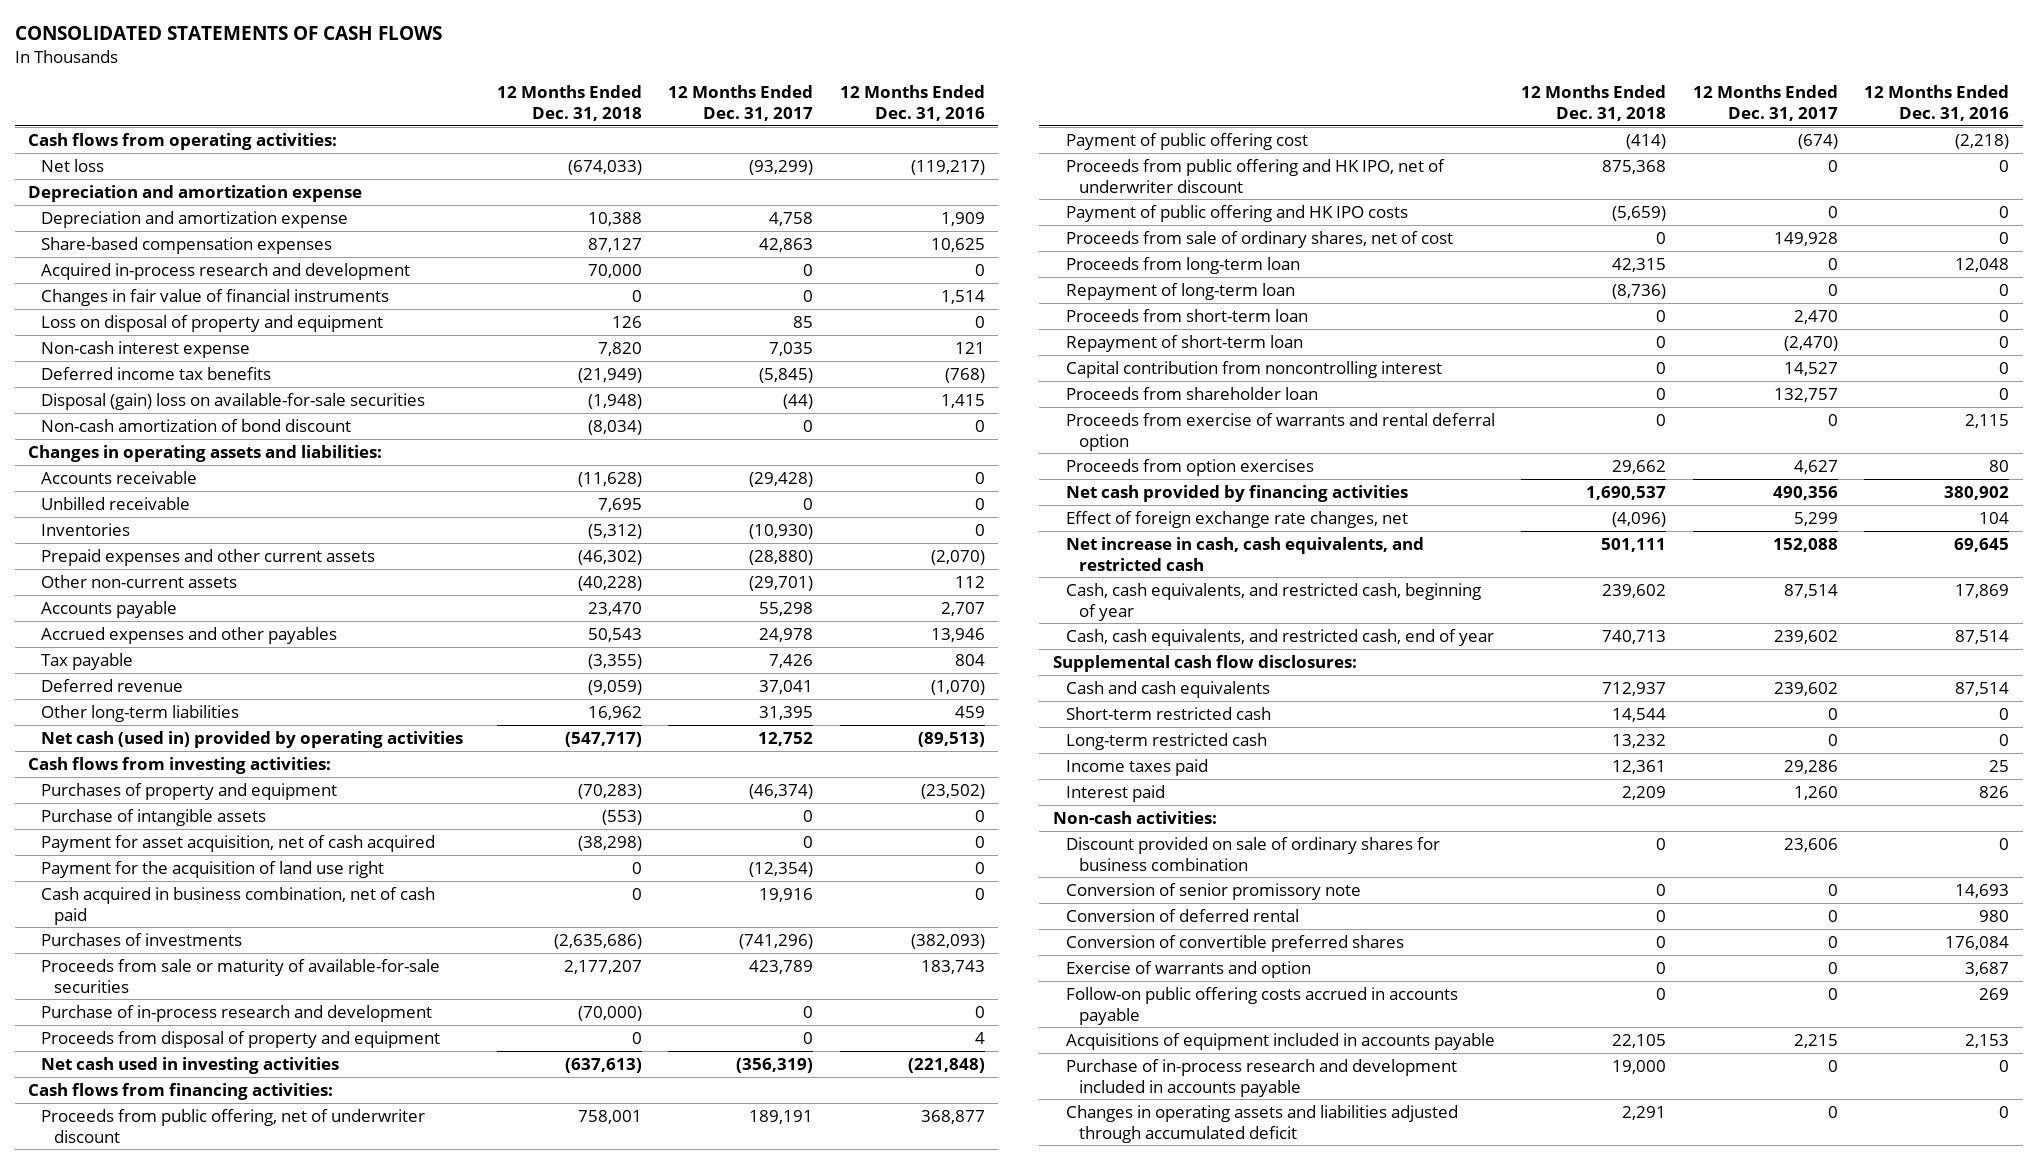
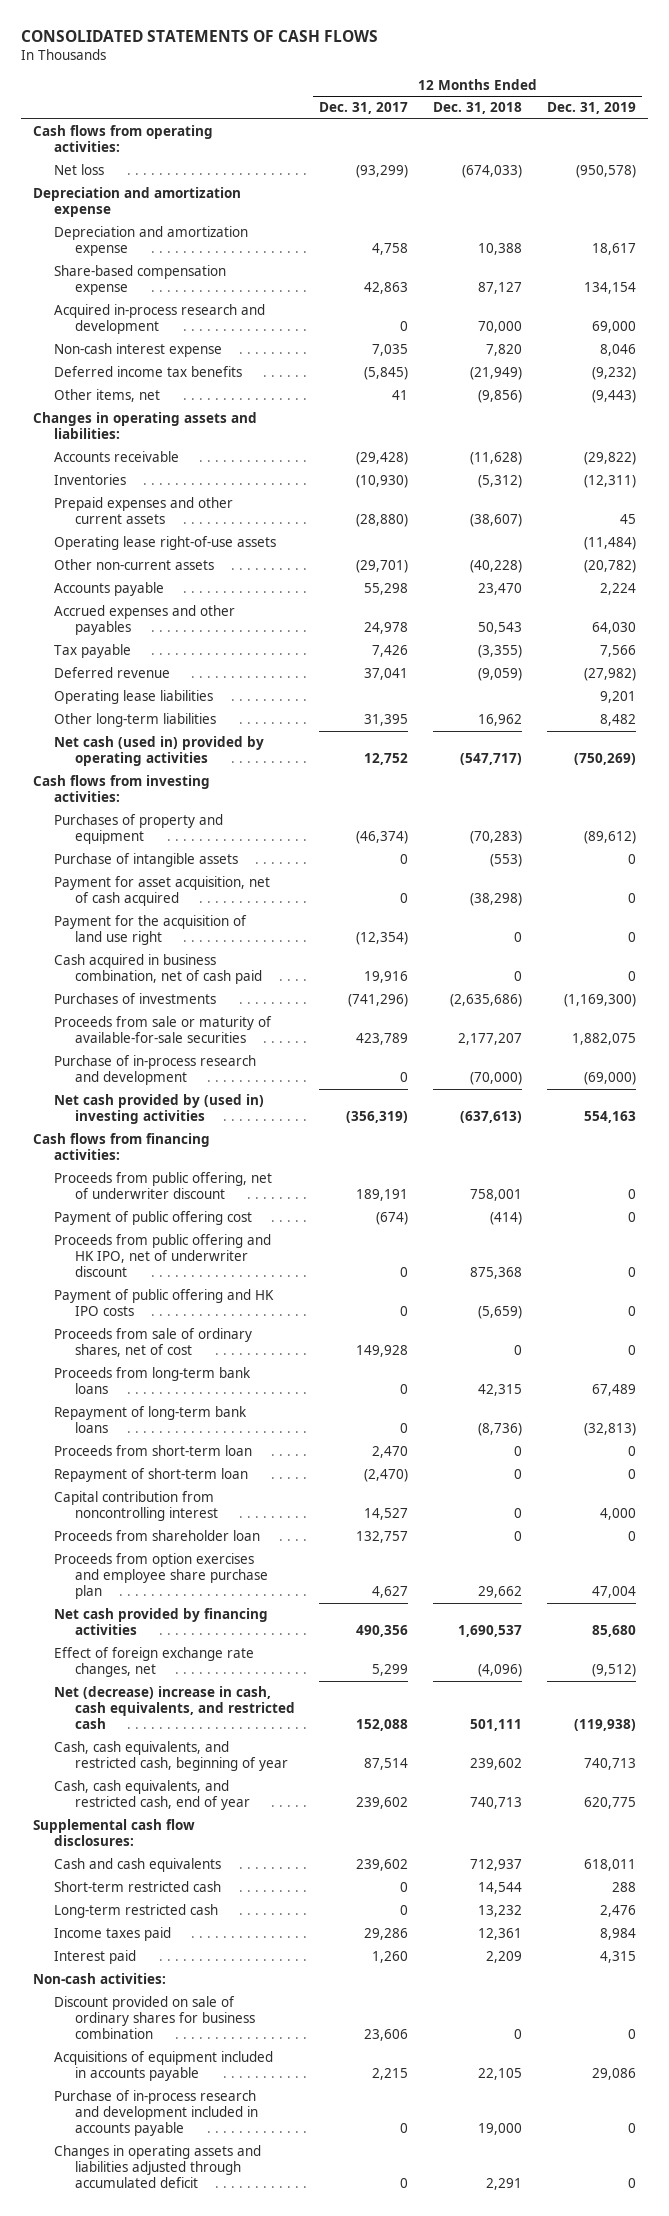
- | 12 Months Ended Dec. 31, 2018 | 12 Months Ended Dec. 31, 2017 | 12 Months Ended Dec. 31, 2016
+ | 12 Months Ended Dec. 31, 2017 | 12 Months Ended Dec. 31, 2018 | 12 Months Ended Dec. 31, 2019
- Share-based compensation expenses | 87,127 | 42,863 | 10,625
+ Share-based compensation expense | 42,863 | 87,127 | 134,154
- Changes in fair value of financial instruments | 0 | 0 | 1,514
- Loss on disposal of property and equipment | 126 | 85 | 0
- Disposal (gain) loss on available-for-sale securities | (1,948) | (44) | 1,415
- Non-cash amortization of bond discount | (8,034) | 0 | 0
+ Other items, net | 41 | (9,856) | (9,443)
- Unbilled receivable | 7,695 | 0 | 0
- Prepaid expenses and other current assets | (46,302) | (28,880) | (2,070)
+ Prepaid expenses and other current assets | (28,880) | (38,607) | 45
+ Operating lease right-of-use assets | | | (11,484)
+ Operating lease liabilities | | | 9,201
- Proceeds from disposal of property and equipment | 0 | 0 | 4
- Net cash used in investing activities | (637,613) | (356,319) | (221,848)
+ Net cash provided by (used in) investing activities | (356,319) | (637,613) | 554,163
- Proceeds from long-term loan | 42,315 | 0 | 12,048
- Repayment of long-term loan | (8,736) | 0 | 0
+ Proceeds from long-term bank loans | 0 | 42,315 | 67,489
+ Repayment of long-term bank loans | 0 | (8,736) | (32,813)
- Proceeds from exercise of warrants and rental deferral option | 0 | 0 | 2,115
- Proceeds from option exercises | 29,662 | 4,627 | 80
+ Proceeds from option exercises and employee share purchase plan | 4,627 | 29,662 | 47,004
- Net increase in cash, cash equivalents, and restricted cash | 501,111 | 152,088 | 69,645
+ Net (decrease) increase in cash, cash equivalents, and restricted cash | 152,088 | 501,111 | (119,938)
- Conversion of senior promissory note | 0 | 0 | 14,693
- Conversion of deferred rental | 0 | 0 | 980
- Conversion of convertible preferred shares | 0 | 0 | 176,084
- Exercise of warrants and option | 0 | 0 | 3,687
- Follow-on public offering costs accrued in accounts payable | 0 | 0 | 269

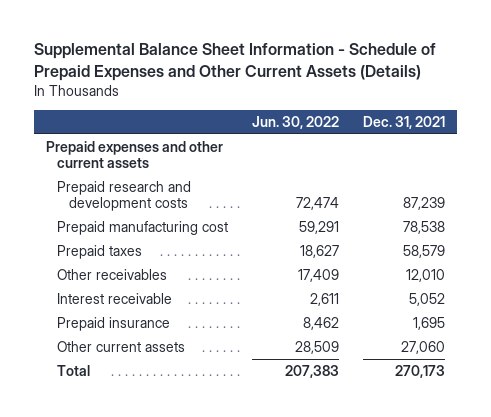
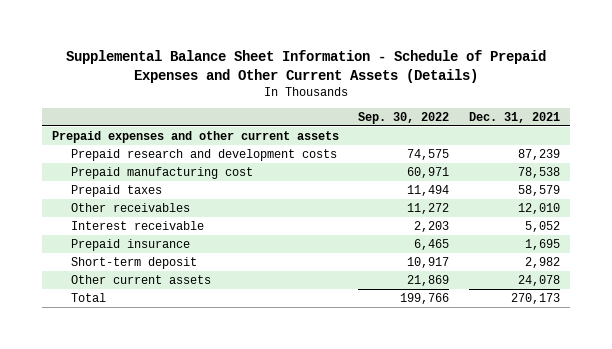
- | Jun. 30, 2022 | Dec. 31, 2021
+ | Sep. 30, 2022 | Dec. 31, 2021
- Other current assets | 28,509 | 27,060
+ Short-term deposit | 10,917 | 2,982
+ Other current assets | 21,869 | 24,078

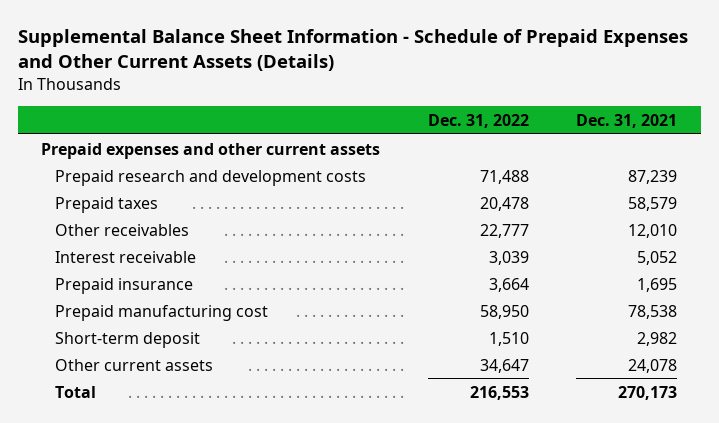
- | Sep. 30, 2022 | Dec. 31, 2021
+ | Dec. 31, 2022 | Dec. 31, 2021
moved down: Prepaid manufacturing cost | 58,950 | 78,538

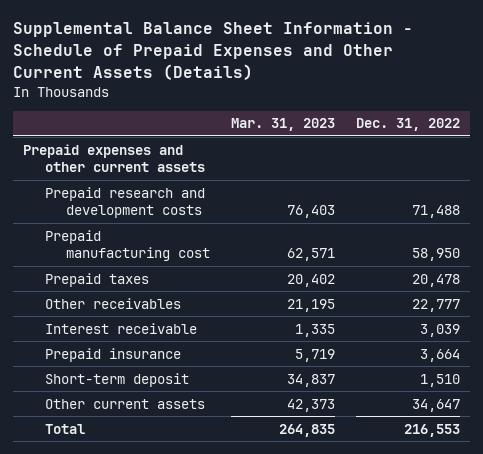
- | Dec. 31, 2022 | Dec. 31, 2021
+ | Mar. 31, 2023 | Dec. 31, 2022
moved up: Prepaid manufacturing cost | 62,571 | 58,950

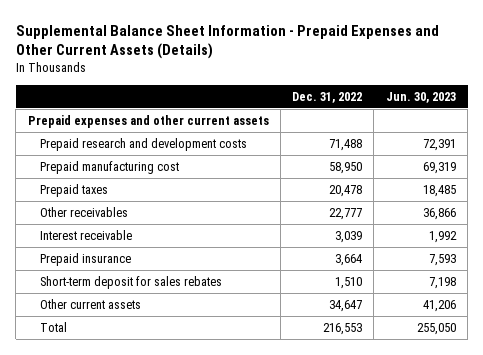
- Supplemental Balance Sheet Information - Schedule of Prepaid Expenses and Other Current Assets (Details)
+ Supplemental Balance Sheet Information - Prepaid Expenses and Other Current Assets (Details)
- | Mar. 31, 2023 | Dec. 31, 2022
+ | Dec. 31, 2022 | Jun. 30, 2023
- Short-term deposit | 34,837 | 1,510
+ Short-term deposit for sales rebates | 1,510 | 7,198

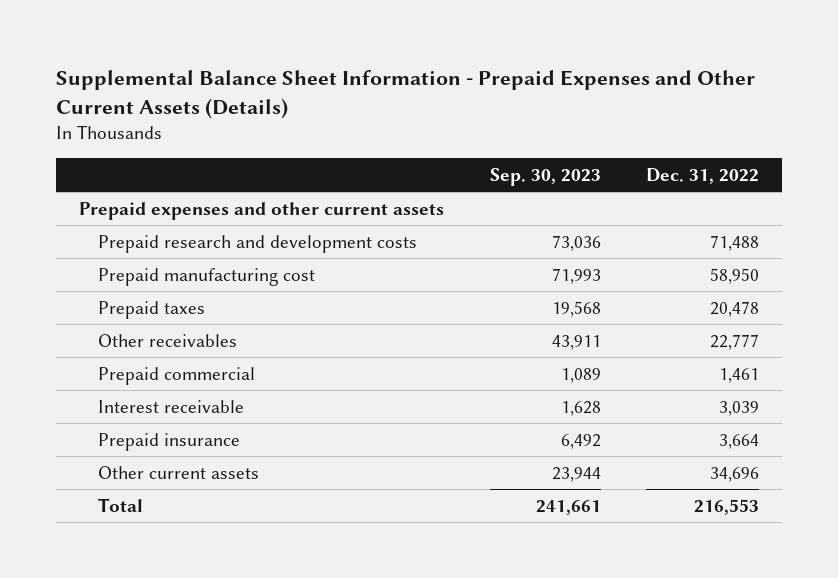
- | Dec. 31, 2022 | Jun. 30, 2023
+ | Sep. 30, 2023 | Dec. 31, 2022
+ Prepaid commercial | 1,089 | 1,461
- Short-term deposit for sales rebates | 1,510 | 7,198
- Other current assets | 34,647 | 41,206
+ Other current assets | 23,944 | 34,696

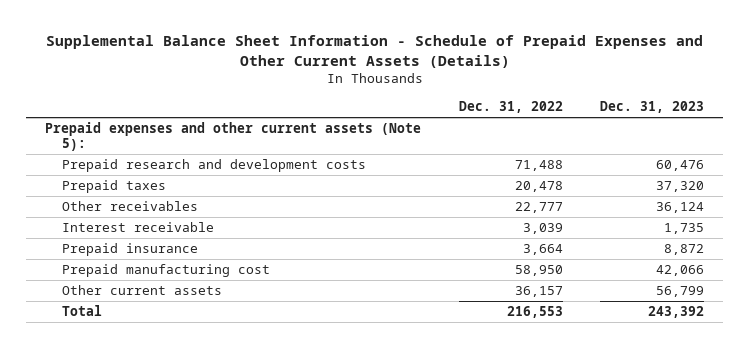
- Supplemental Balance Sheet Information - Prepaid Expenses and Other Current Assets (Details)
+ Supplemental Balance Sheet Information - Schedule of Prepaid Expenses and Other Current Assets (Details)
- | Sep. 30, 2023 | Dec. 31, 2022
+ | Dec. 31, 2022 | Dec. 31, 2023
- Prepaid expenses and other current assets
+ Prepaid expenses and other current assets (Note 5):
- Prepaid commercial | 1,089 | 1,461
- Other current assets | 23,944 | 34,696
moved down: Prepaid manufacturing cost | 58,950 | 42,066
+ Other current assets | 36,157 | 56,799

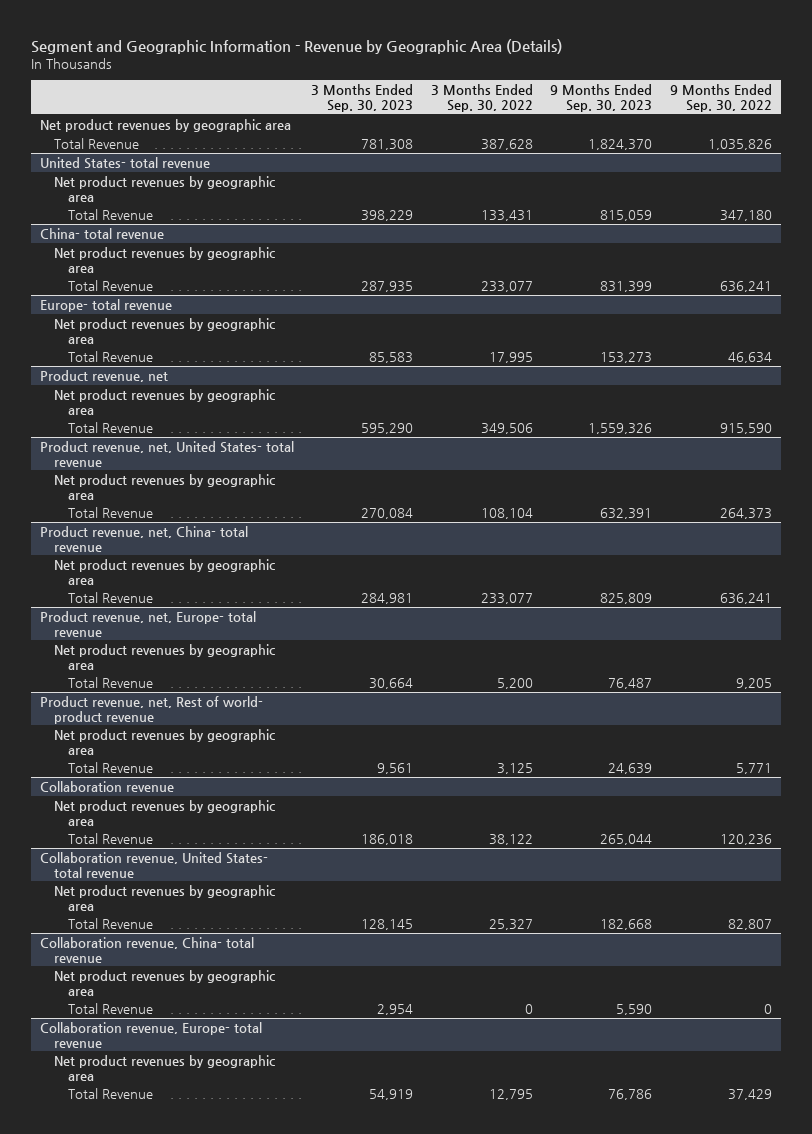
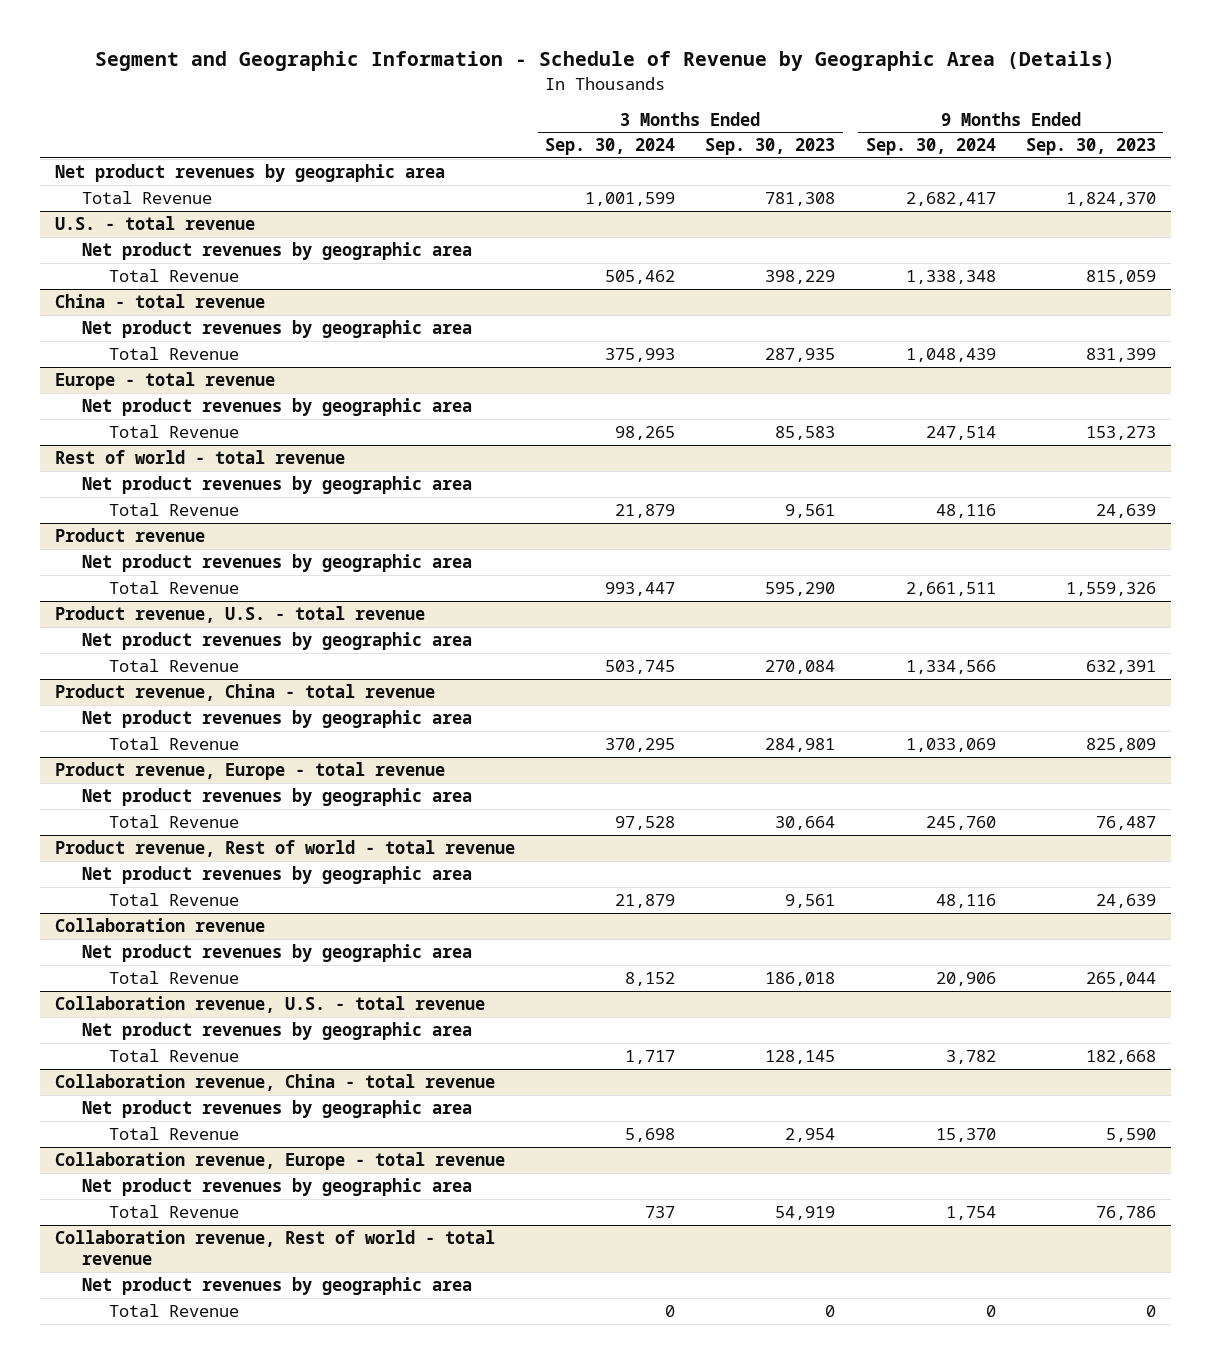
- Segment and Geographic Information - Revenue by Geographic Area (Details)
+ Segment and Geographic Information - Schedule of Revenue by Geographic Area (Details)
- | 3 Months Ended Sep. 30, 2023 | 3 Months Ended Sep. 30, 2022 | 9 Months Ended Sep. 30, 2023 | 9 Months Ended Sep. 30, 2022
+ | 3 Months Ended Sep. 30, 2024 | 3 Months Ended Sep. 30, 2023 | 9 Months Ended Sep. 30, 2024 | 9 Months Ended Sep. 30, 2023
- United States- total revenue
+ U.S. - total revenue
- China- total revenue
+ China - total revenue
- Europe- total revenue
+ Europe - total revenue
- Product revenue, net
+ Rest of world - total revenue
+ Total Revenue | 21,879 | 9,561 | 48,116 | 24,639
+ Product revenue
+ Net product revenues by geographic area
- Product revenue, net, United States- total revenue
+ Product revenue, U.S. - total revenue
- Product revenue, net, China- total revenue
+ Product revenue, China - total revenue
- Product revenue, net, Europe- total revenue
+ Product revenue, Europe - total revenue
- Product revenue, net, Rest of world- product revenue
+ Product revenue, Rest of world - total revenue
- Collaboration revenue, United States- total revenue
+ Collaboration revenue, U.S. - total revenue
- Collaboration revenue, China- total revenue
+ Collaboration revenue, China - total revenue
- Collaboration revenue, Europe- total revenue
+ Collaboration revenue, Europe - total revenue
+ Collaboration revenue, Rest of world - total revenue
+ Net product revenues by geographic area
+ Total Revenue | 0 | 0 | 0 | 0

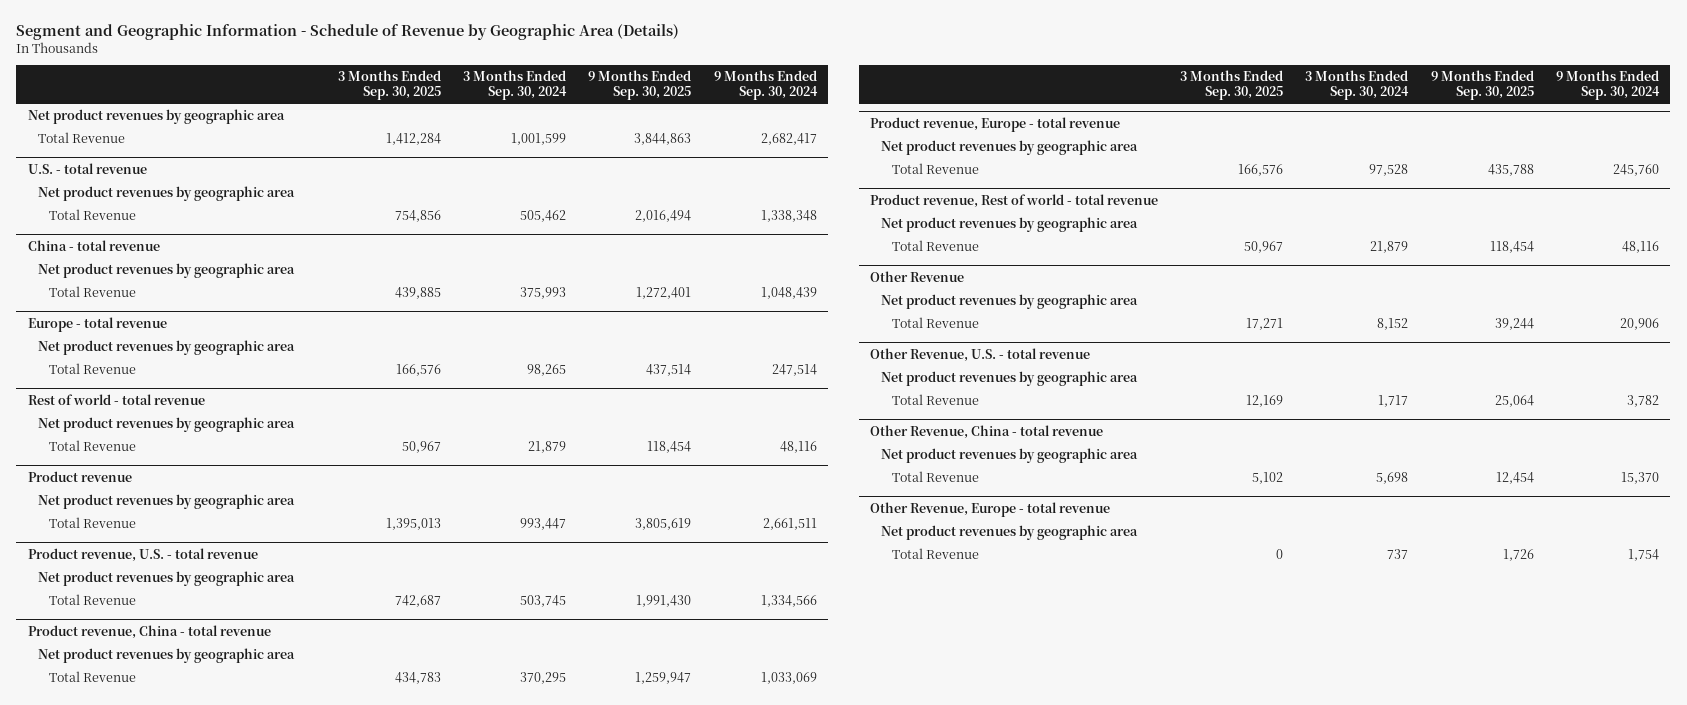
- | 3 Months Ended Sep. 30, 2024 | 3 Months Ended Sep. 30, 2023 | 9 Months Ended Sep. 30, 2024 | 9 Months Ended Sep. 30, 2023
+ | 3 Months Ended Sep. 30, 2025 | 3 Months Ended Sep. 30, 2024 | 9 Months Ended Sep. 30, 2025 | 9 Months Ended Sep. 30, 2024
- Collaboration revenue
+ Other Revenue
- Collaboration revenue, U.S. - total revenue
+ Other Revenue, U.S. - total revenue
- Collaboration revenue, China - total revenue
+ Other Revenue, China - total revenue
- Collaboration revenue, Europe - total revenue
+ Other Revenue, Europe - total revenue
- Collaboration revenue, Rest of world - total revenue
- Net product revenues by geographic area
- Total Revenue | 0 | 0 | 0 | 0

